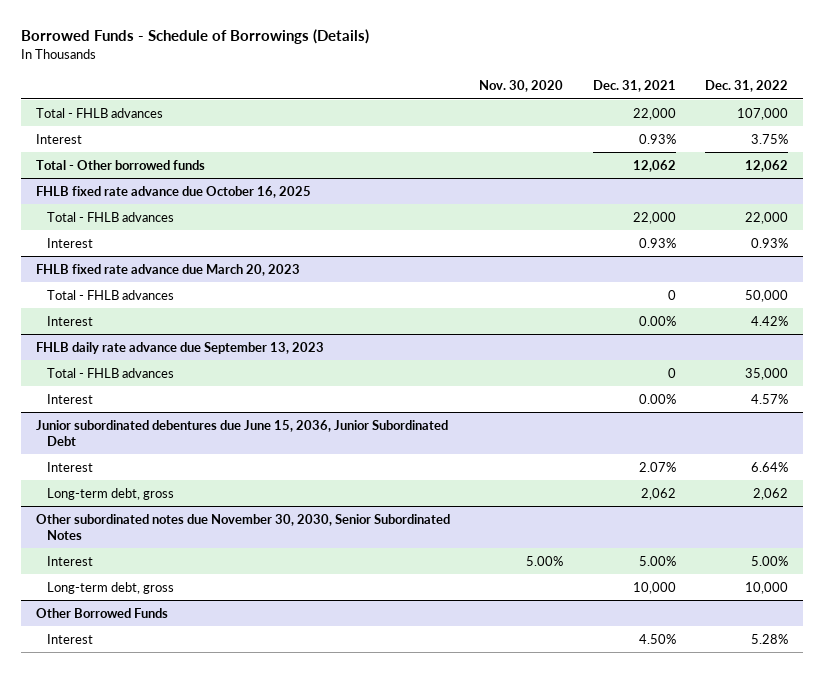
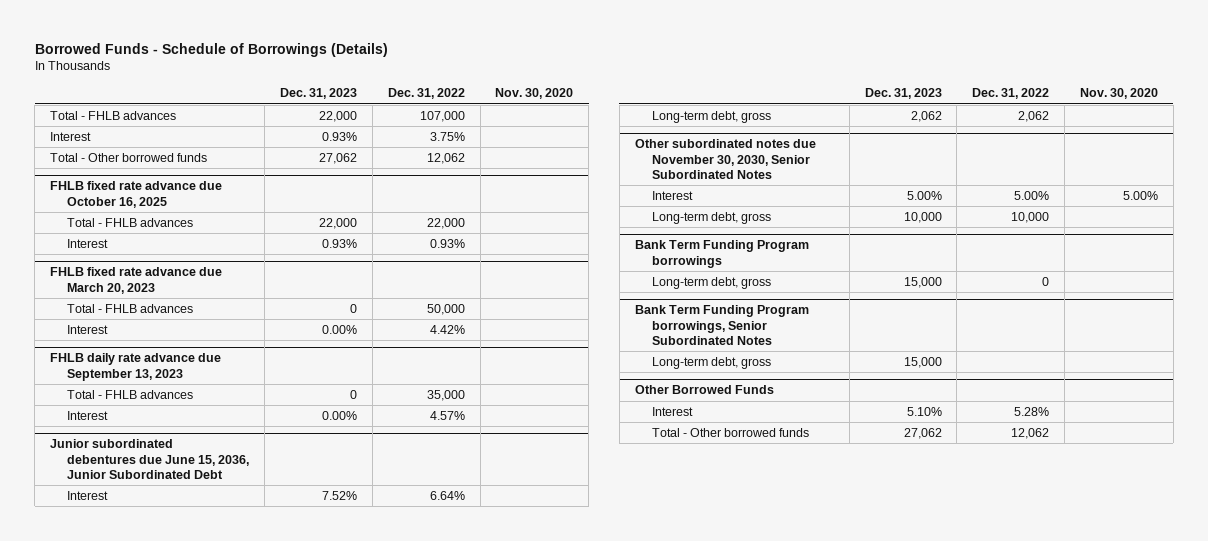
- | Nov. 30, 2020 | Dec. 31, 2021 | Dec. 31, 2022
+ | Dec. 31, 2023 | Dec. 31, 2022 | Nov. 30, 2020
+ Bank Term Funding Program borrowings
+ Long-term debt, gross | 15,000 | 0 |
+ Bank Term Funding Program borrowings, Senior Subordinated Notes
+ Long-term debt, gross | 15,000 | |
@ Other Borrowed Funds
+ Total - Other borrowed funds | 27,062 | 12,062 |

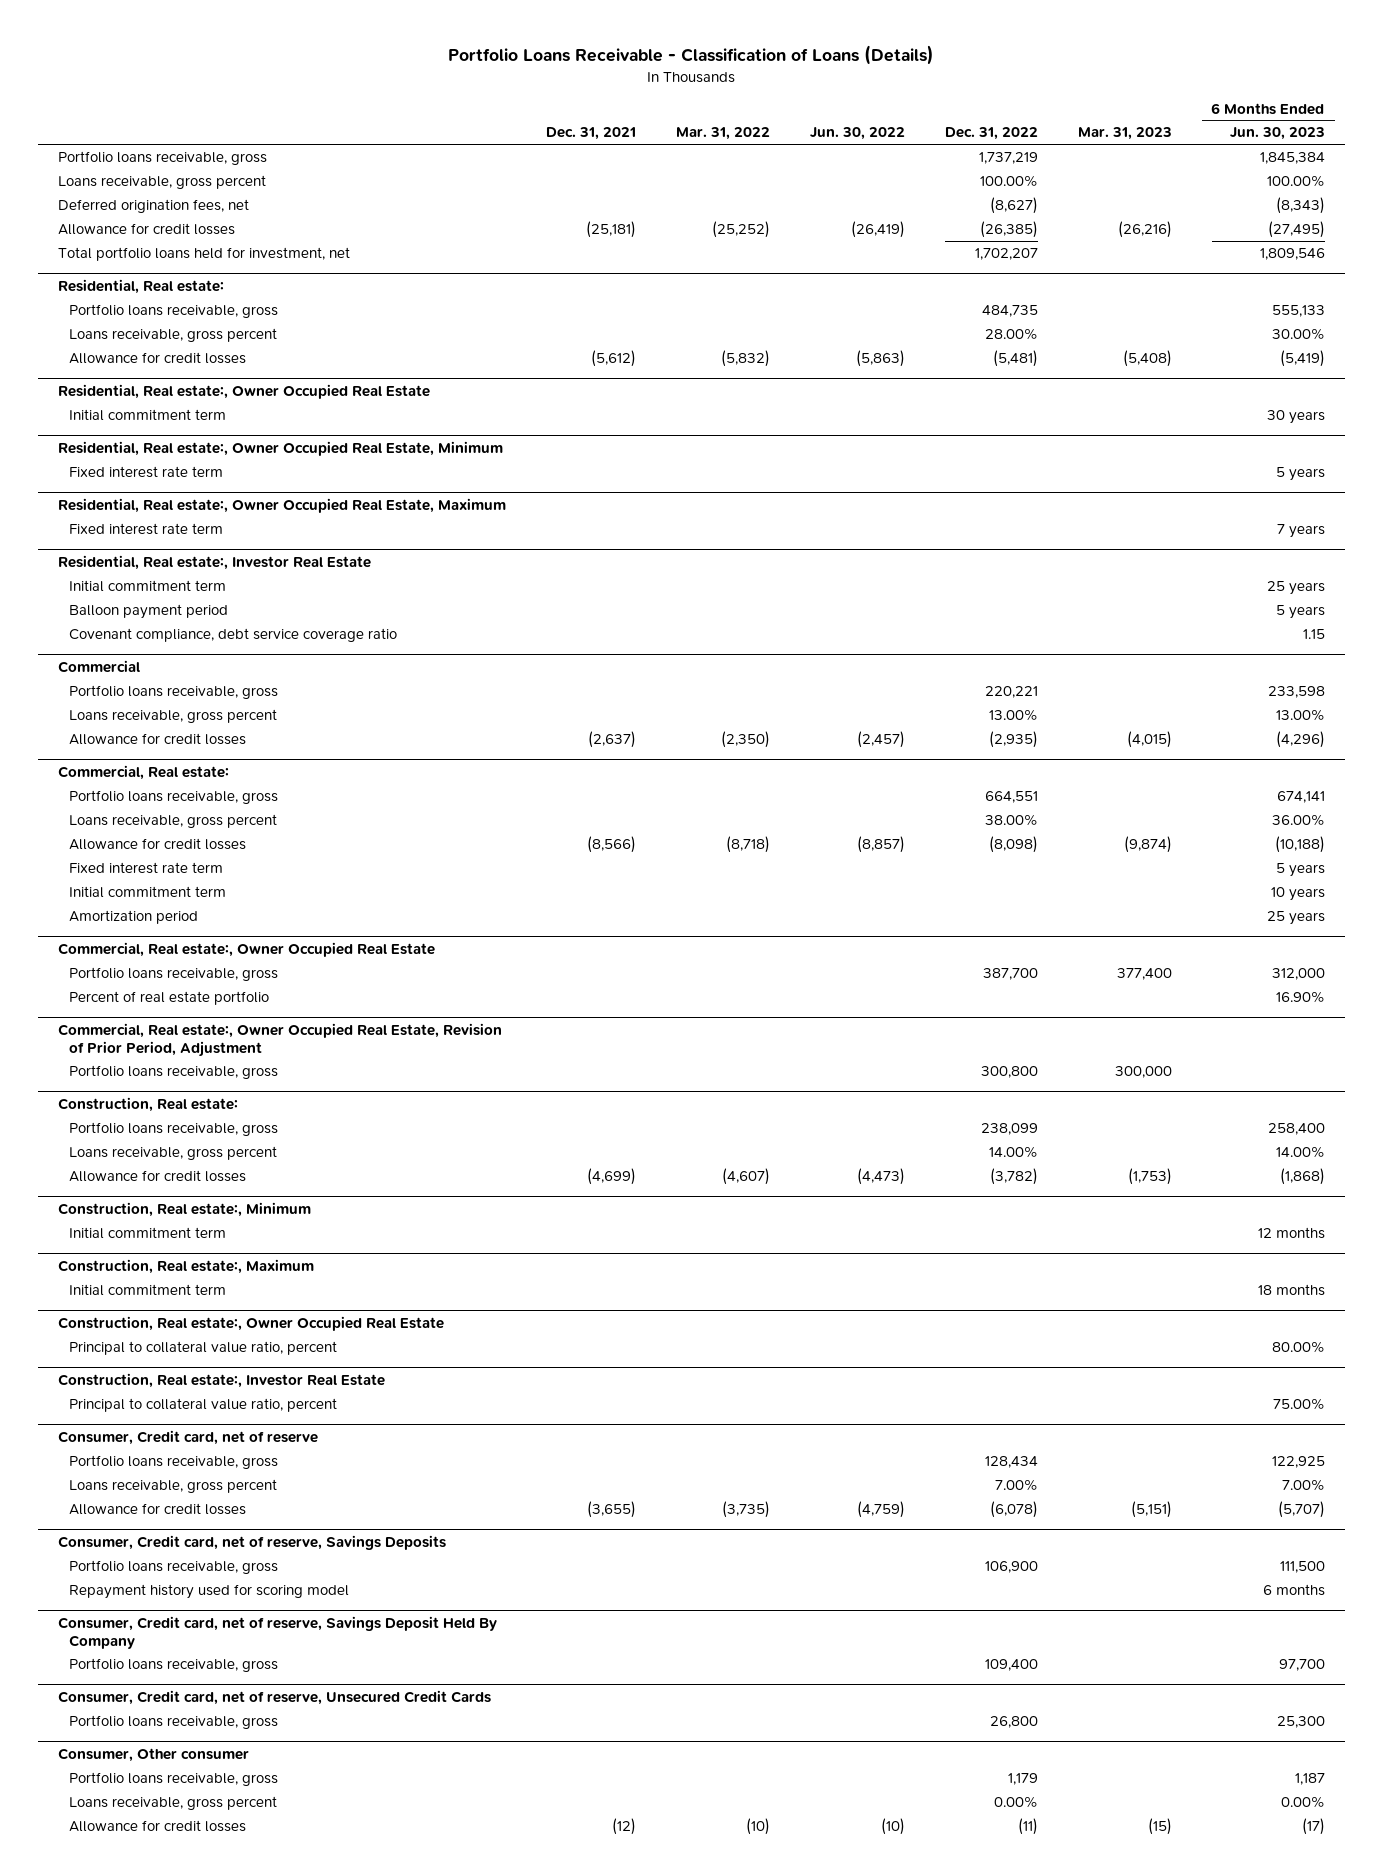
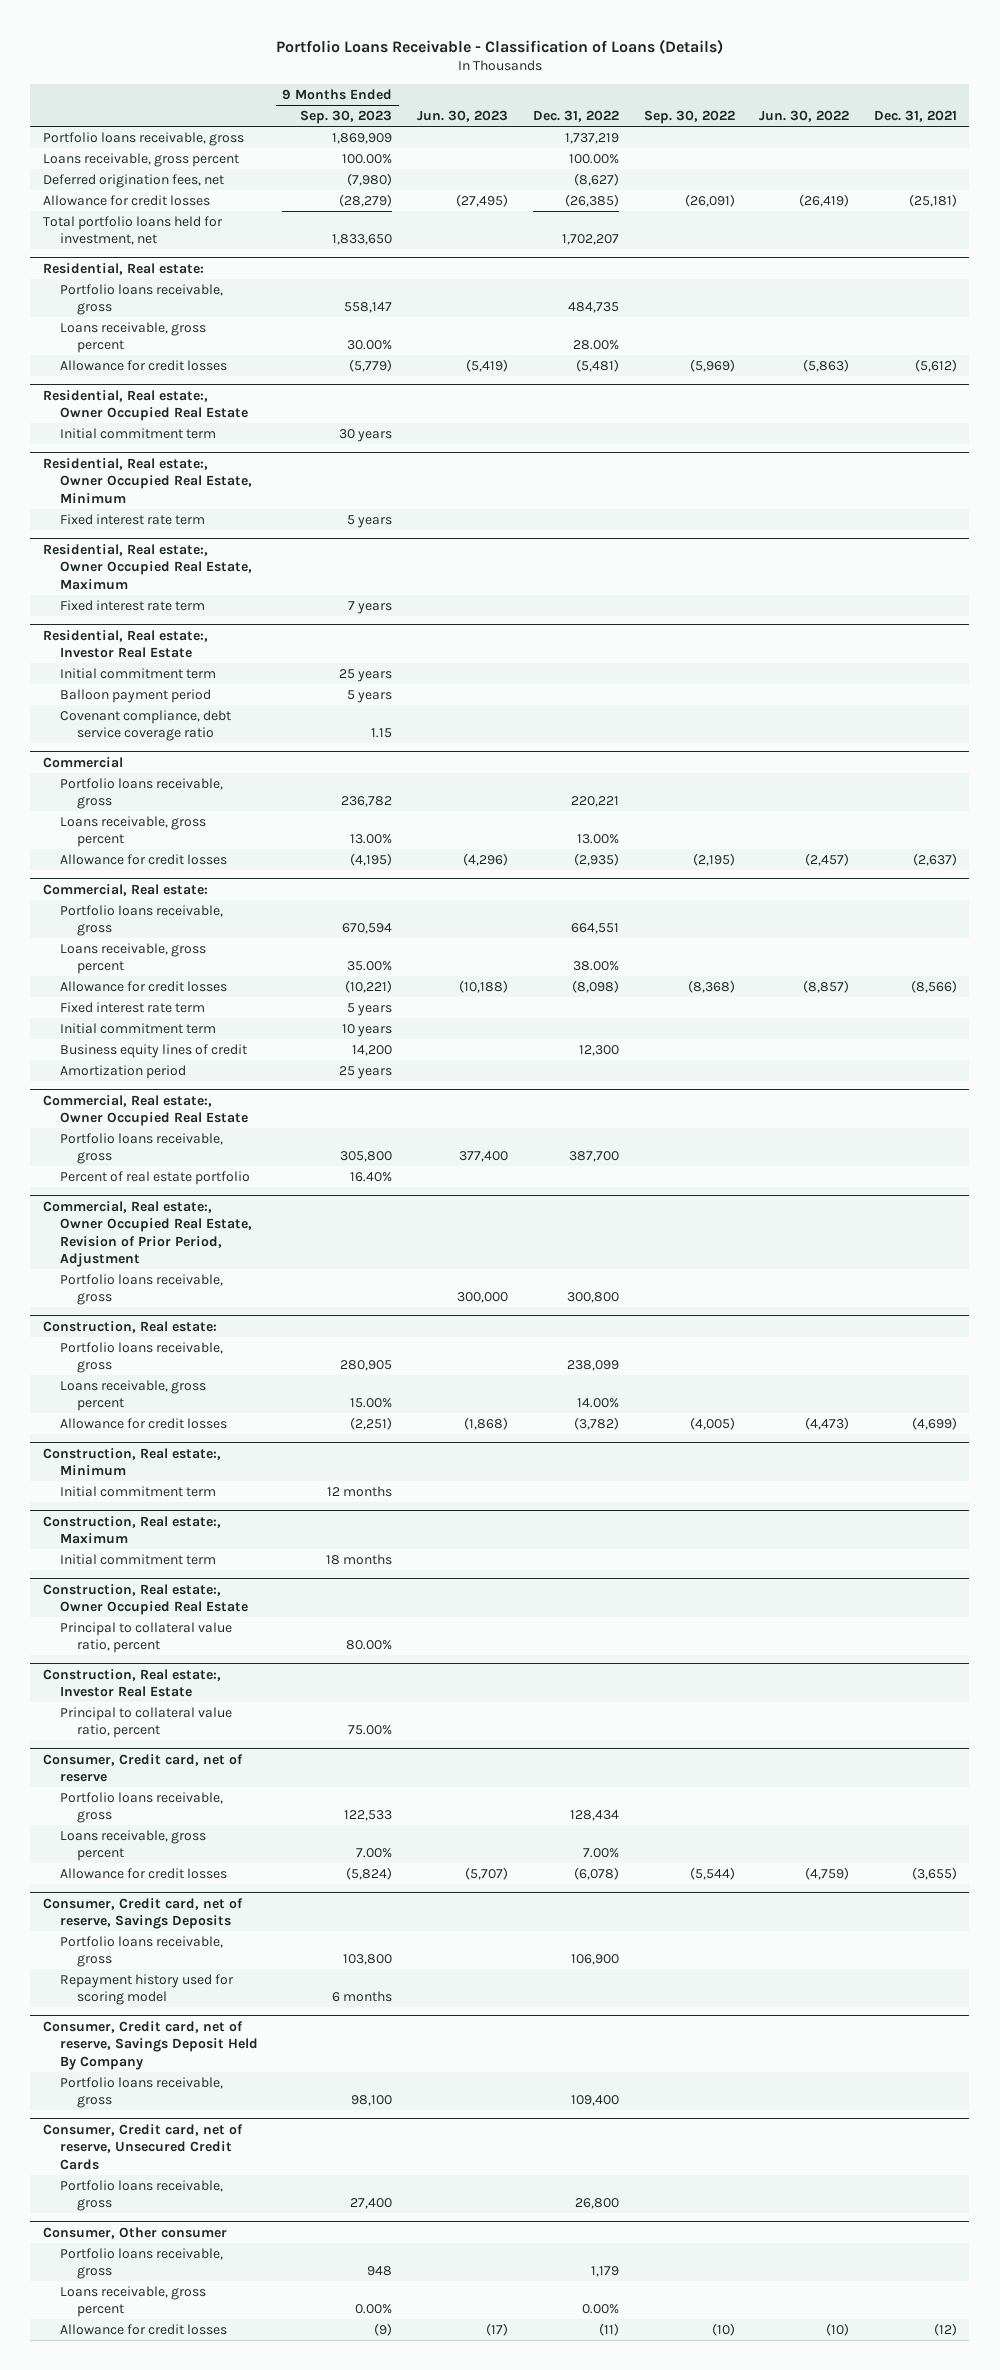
- | Dec. 31, 2021 | Mar. 31, 2022 | Jun. 30, 2022 | Dec. 31, 2022 | Mar. 31, 2023 | 6 Months Ended Jun. 30, 2023
+ | 9 Months Ended Sep. 30, 2023 | Jun. 30, 2023 | Dec. 31, 2022 | Sep. 30, 2022 | Jun. 30, 2022 | Dec. 31, 2021
@ Commercial, Real estate:
+ Business equity lines of credit | 14,200 | | 12,300 | | |

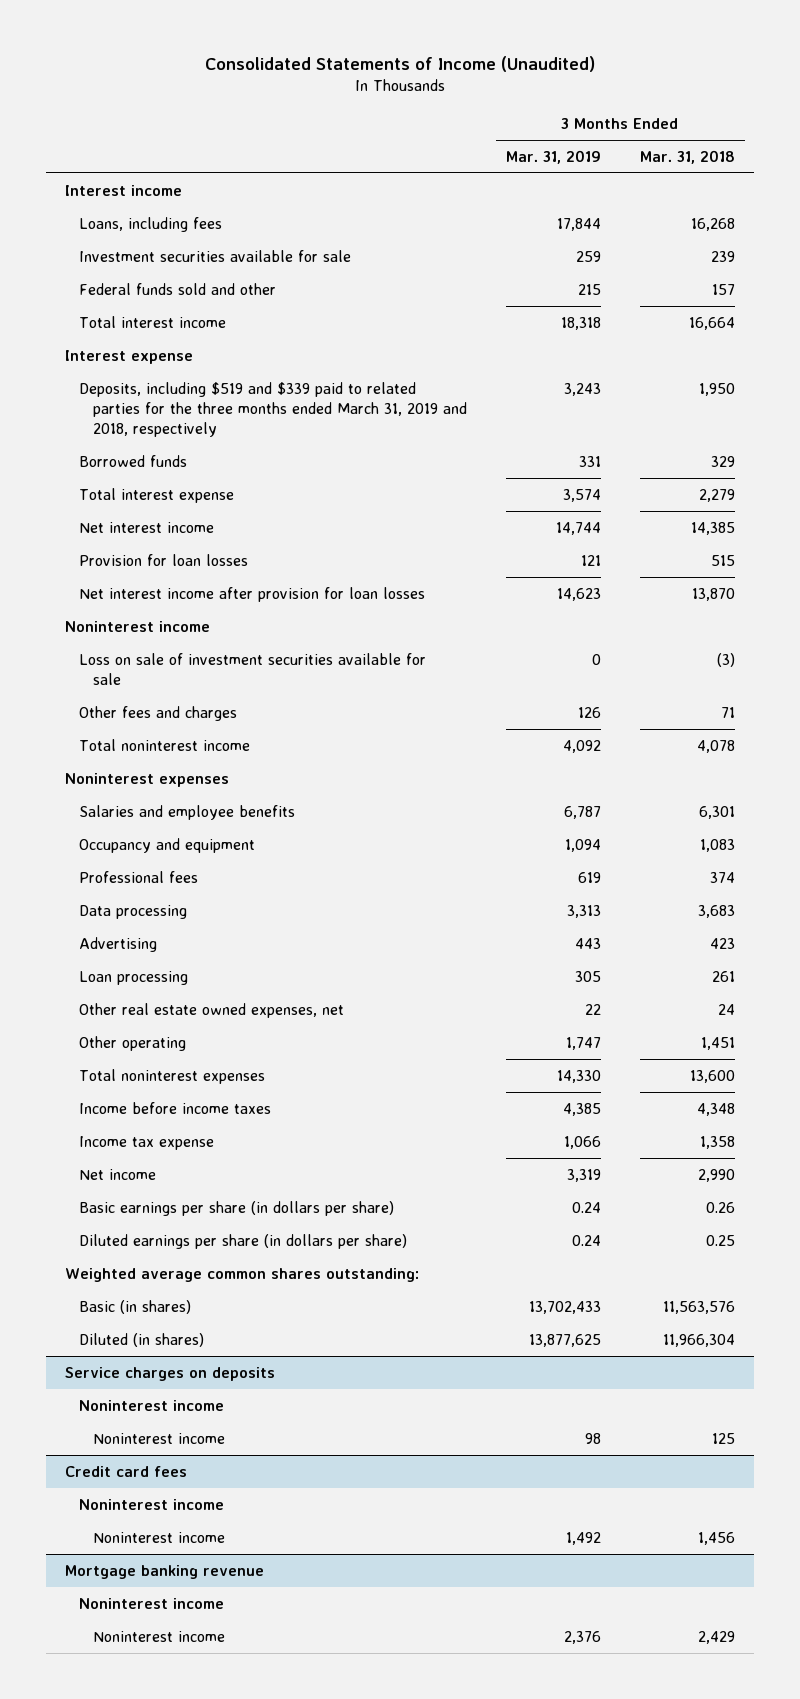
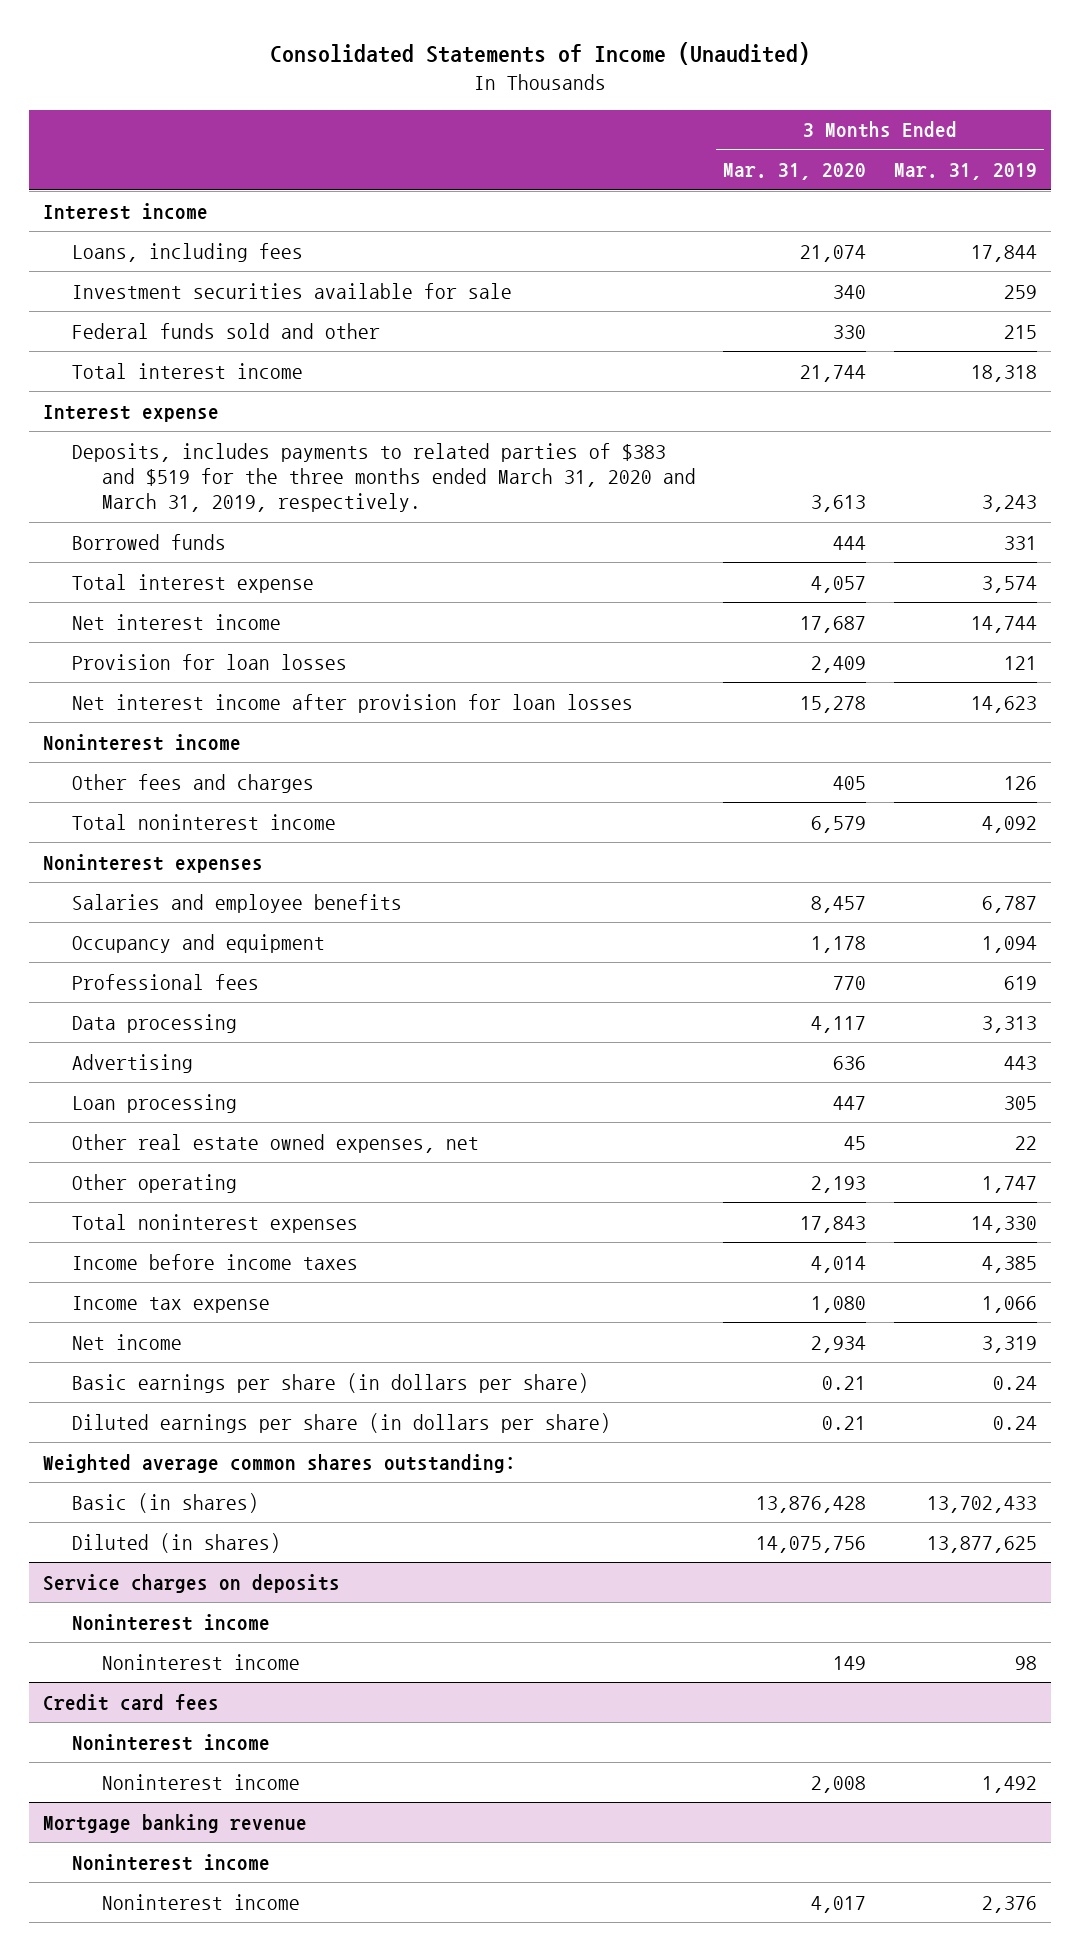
- | 3 Months Ended Mar. 31, 2019 | 3 Months Ended Mar. 31, 2018
+ | 3 Months Ended Mar. 31, 2020 | 3 Months Ended Mar. 31, 2019
- Deposits, including $519 and $339 paid to related parties for the three months ended March 31, 2019 and 2018, respectively | 3,243 | 1,950
+ Deposits, includes payments to related parties of $383 and $519 for the three months ended March 31, 2020 and March 31, 2019, respectively. | 3,613 | 3,243
- Loss on sale of investment securities available for sale | 0 | (3)

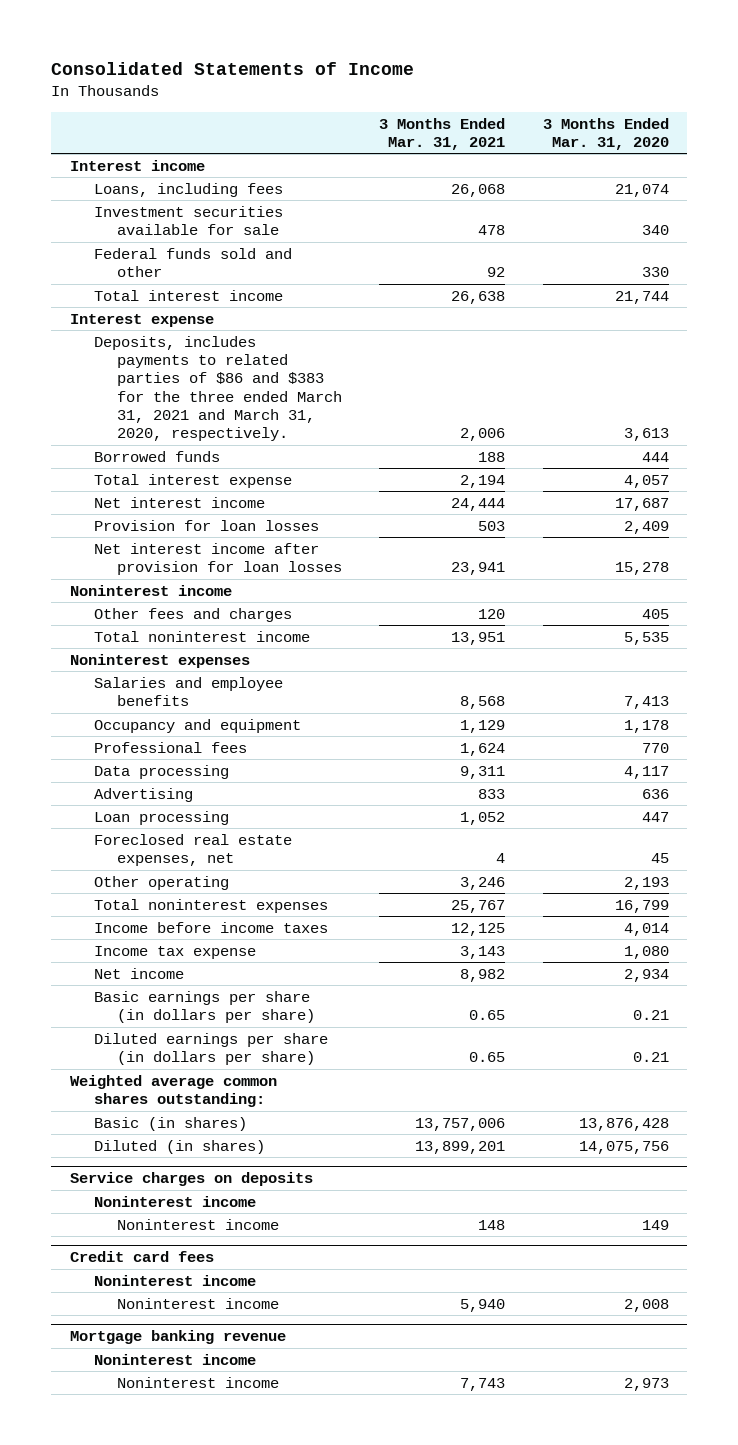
- Consolidated Statements of Income (Unaudited)
+ Consolidated Statements of Income
- | 3 Months Ended Mar. 31, 2020 | 3 Months Ended Mar. 31, 2019
+ | 3 Months Ended Mar. 31, 2021 | 3 Months Ended Mar. 31, 2020
- Deposits, includes payments to related parties of $383 and $519 for the three months ended March 31, 2020 and March 31, 2019, respectively. | 3,613 | 3,243
+ Deposits, includes payments to related parties of $86 and $383 for the three ended March 31, 2021 and March 31, 2020, respectively. | 2,006 | 3,613
- Total noninterest income | 6,579 | 4,092
+ Total noninterest income | 13,951 | 5,535
- Salaries and employee benefits | 8,457 | 6,787
+ Salaries and employee benefits | 8,568 | 7,413
- Other real estate owned expenses, net | 45 | 22
+ Foreclosed real estate expenses, net | 4 | 45
- Total noninterest expenses | 17,843 | 14,330
+ Total noninterest expenses | 25,767 | 16,799
@ Mortgage banking revenue
- Noninterest income | 4,017 | 2,376
+ Noninterest income | 7,743 | 2,973

